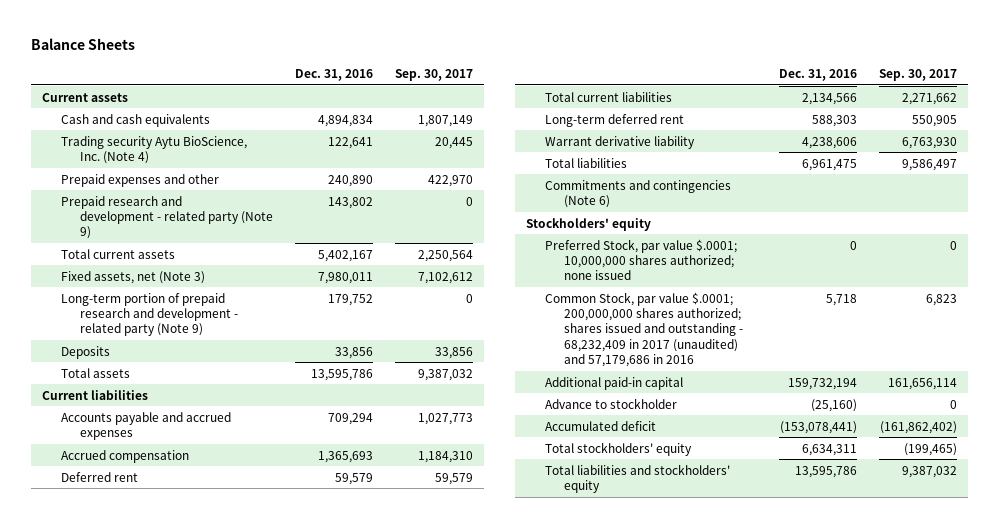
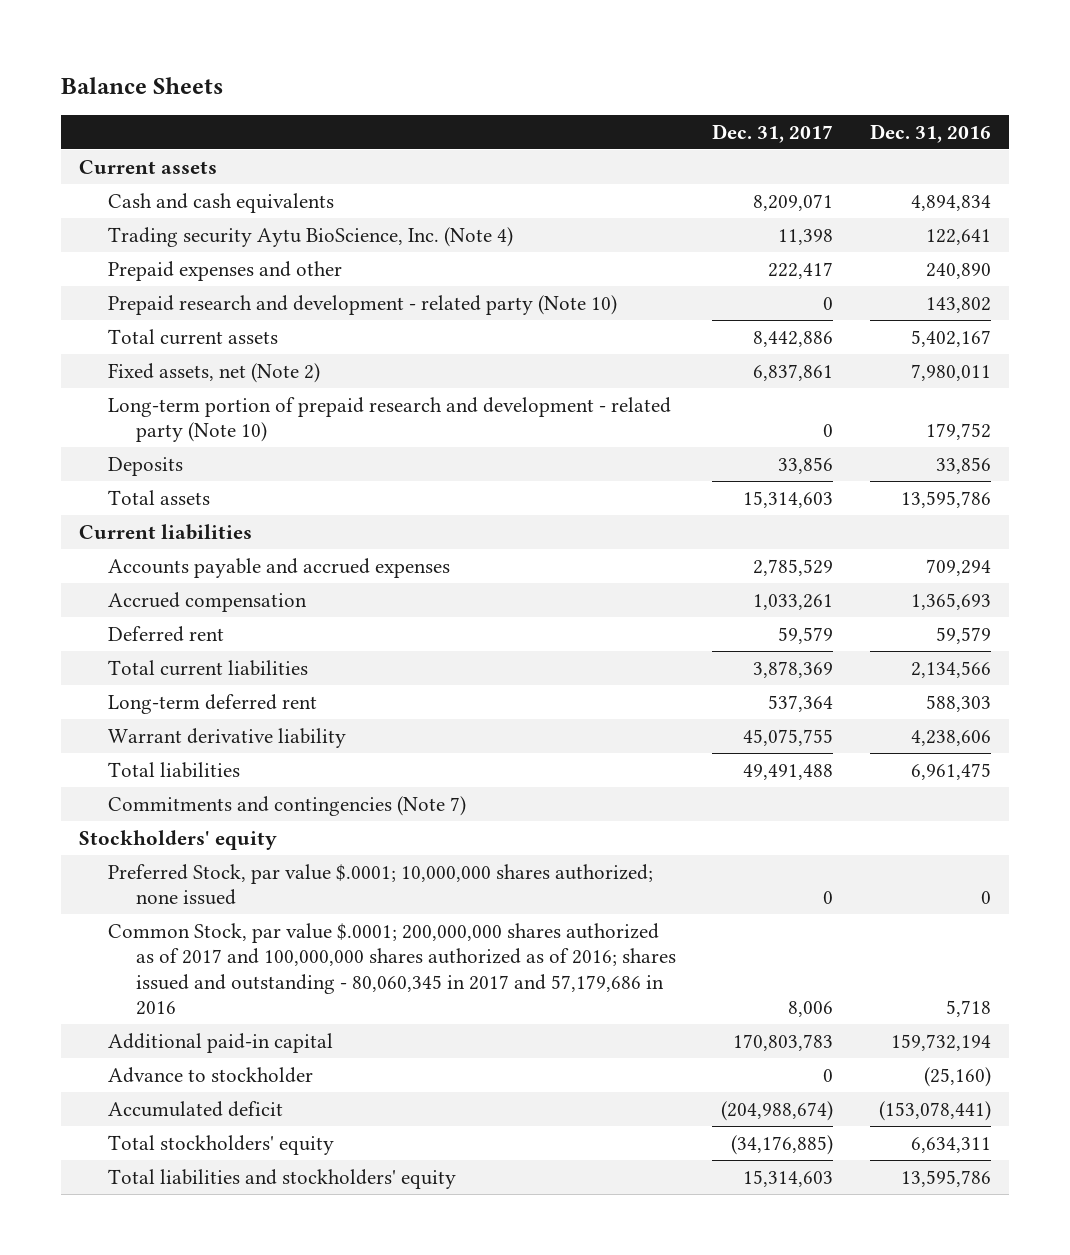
- | Dec. 31, 2016 | Sep. 30, 2017
+ | Dec. 31, 2017 | Dec. 31, 2016
- Prepaid research and development - related party (Note 9) | 143,802 | 0
+ Prepaid research and development - related party (Note 10) | 0 | 143,802
- Fixed assets, net (Note 3) | 7,980,011 | 7,102,612
- Long-term portion of prepaid research and development - related party (Note 9) | 179,752 | 0
+ Fixed assets, net (Note 2) | 6,837,861 | 7,980,011
+ Long-term portion of prepaid research and development - related party (Note 10) | 0 | 179,752
- Commitments and contingencies (Note 6)
+ Commitments and contingencies (Note 7)
- Common Stock, par value $.0001; 200,000,000 shares authorized; shares issued and outstanding - 68,232,409 in 2017 (unaudited) and 57,179,686 in 2016 | 5,718 | 6,823
+ Common Stock, par value $.0001; 200,000,000 shares authorized as of 2017 and 100,000,000 shares authorized as of 2016; shares issued and outstanding - 80,060,345 in 2017 and 57,179,686 in 2016 | 8,006 | 5,718

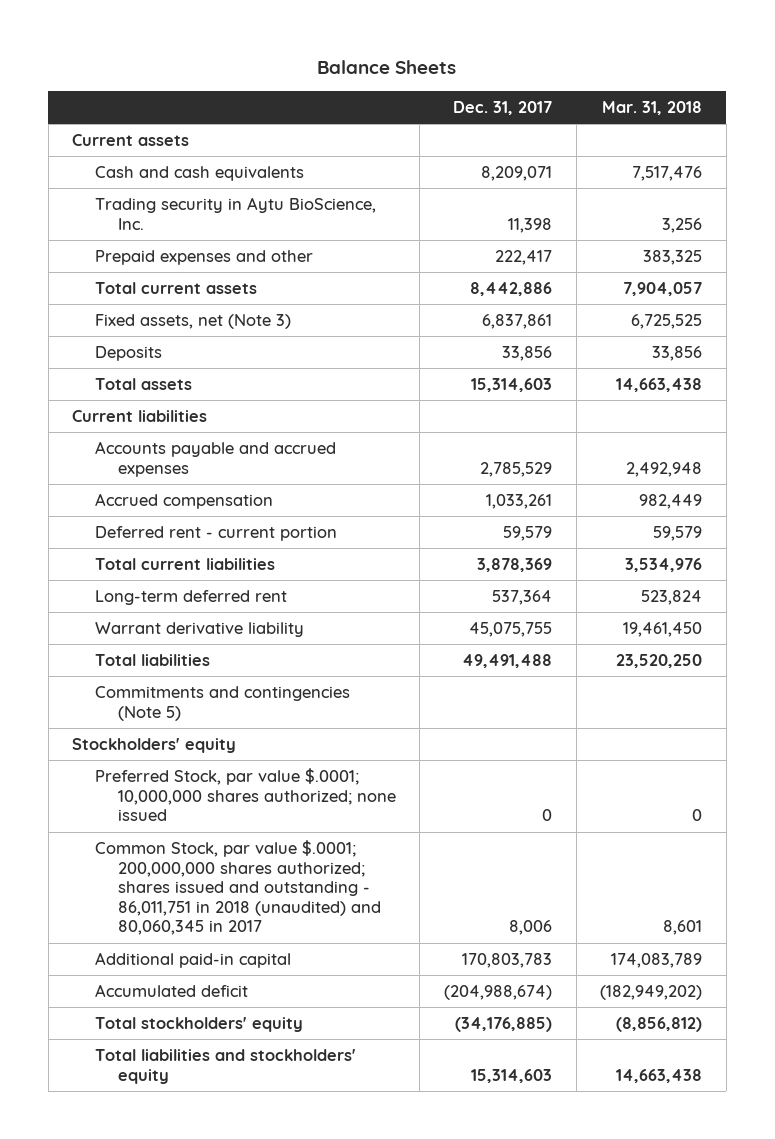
- | Dec. 31, 2017 | Dec. 31, 2016
+ | Dec. 31, 2017 | Mar. 31, 2018
- Trading security Aytu BioScience, Inc. (Note 4) | 11,398 | 122,641
+ Trading security in Aytu BioScience, Inc. | 11,398 | 3,256
- Prepaid research and development - related party (Note 10) | 0 | 143,802
- Fixed assets, net (Note 2) | 6,837,861 | 7,980,011
- Long-term portion of prepaid research and development - related party (Note 10) | 0 | 179,752
+ Fixed assets, net (Note 3) | 6,837,861 | 6,725,525
- Deferred rent | 59,579 | 59,579
+ Deferred rent - current portion | 59,579 | 59,579
- Commitments and contingencies (Note 7)
+ Commitments and contingencies (Note 5)
- Common Stock, par value $.0001; 200,000,000 shares authorized as of 2017 and 100,000,000 shares authorized as of 2016; shares issued and outstanding - 80,060,345 in 2017 and 57,179,686 in 2016 | 8,006 | 5,718
+ Common Stock, par value $.0001; 200,000,000 shares authorized; shares issued and outstanding - 86,011,751 in 2018 (unaudited) and 80,060,345 in 2017 | 8,006 | 8,601
- Advance to stockholder | 0 | (25,160)

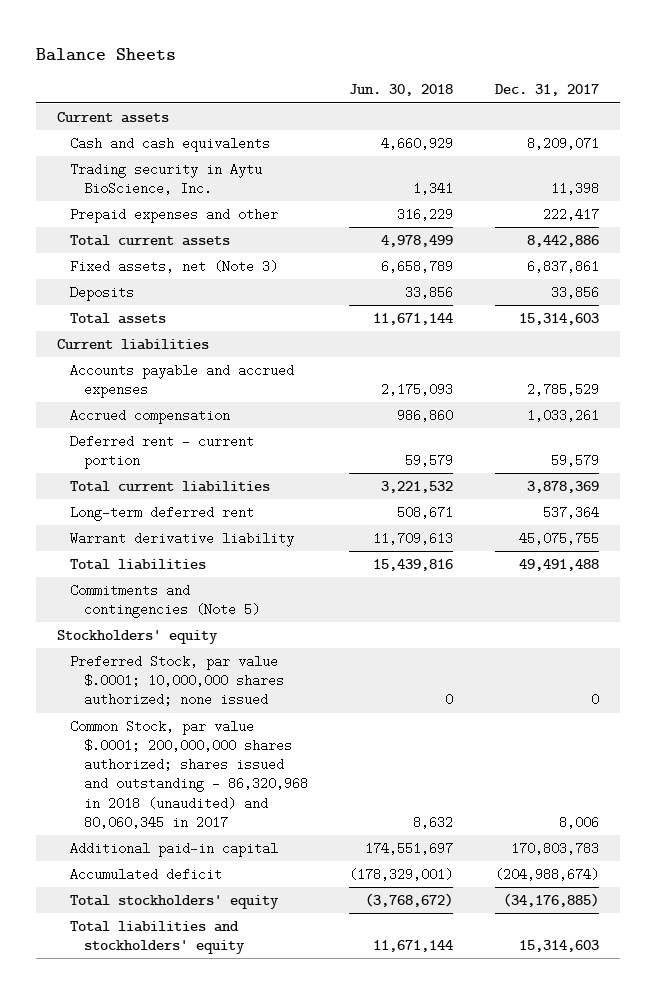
- | Dec. 31, 2017 | Mar. 31, 2018
+ | Jun. 30, 2018 | Dec. 31, 2017
- Common Stock, par value $.0001; 200,000,000 shares authorized; shares issued and outstanding - 86,011,751 in 2018 (unaudited) and 80,060,345 in 2017 | 8,006 | 8,601
+ Common Stock, par value $.0001; 200,000,000 shares authorized; shares issued and outstanding - 86,320,968 in 2018 (unaudited) and 80,060,345 in 2017 | 8,632 | 8,006

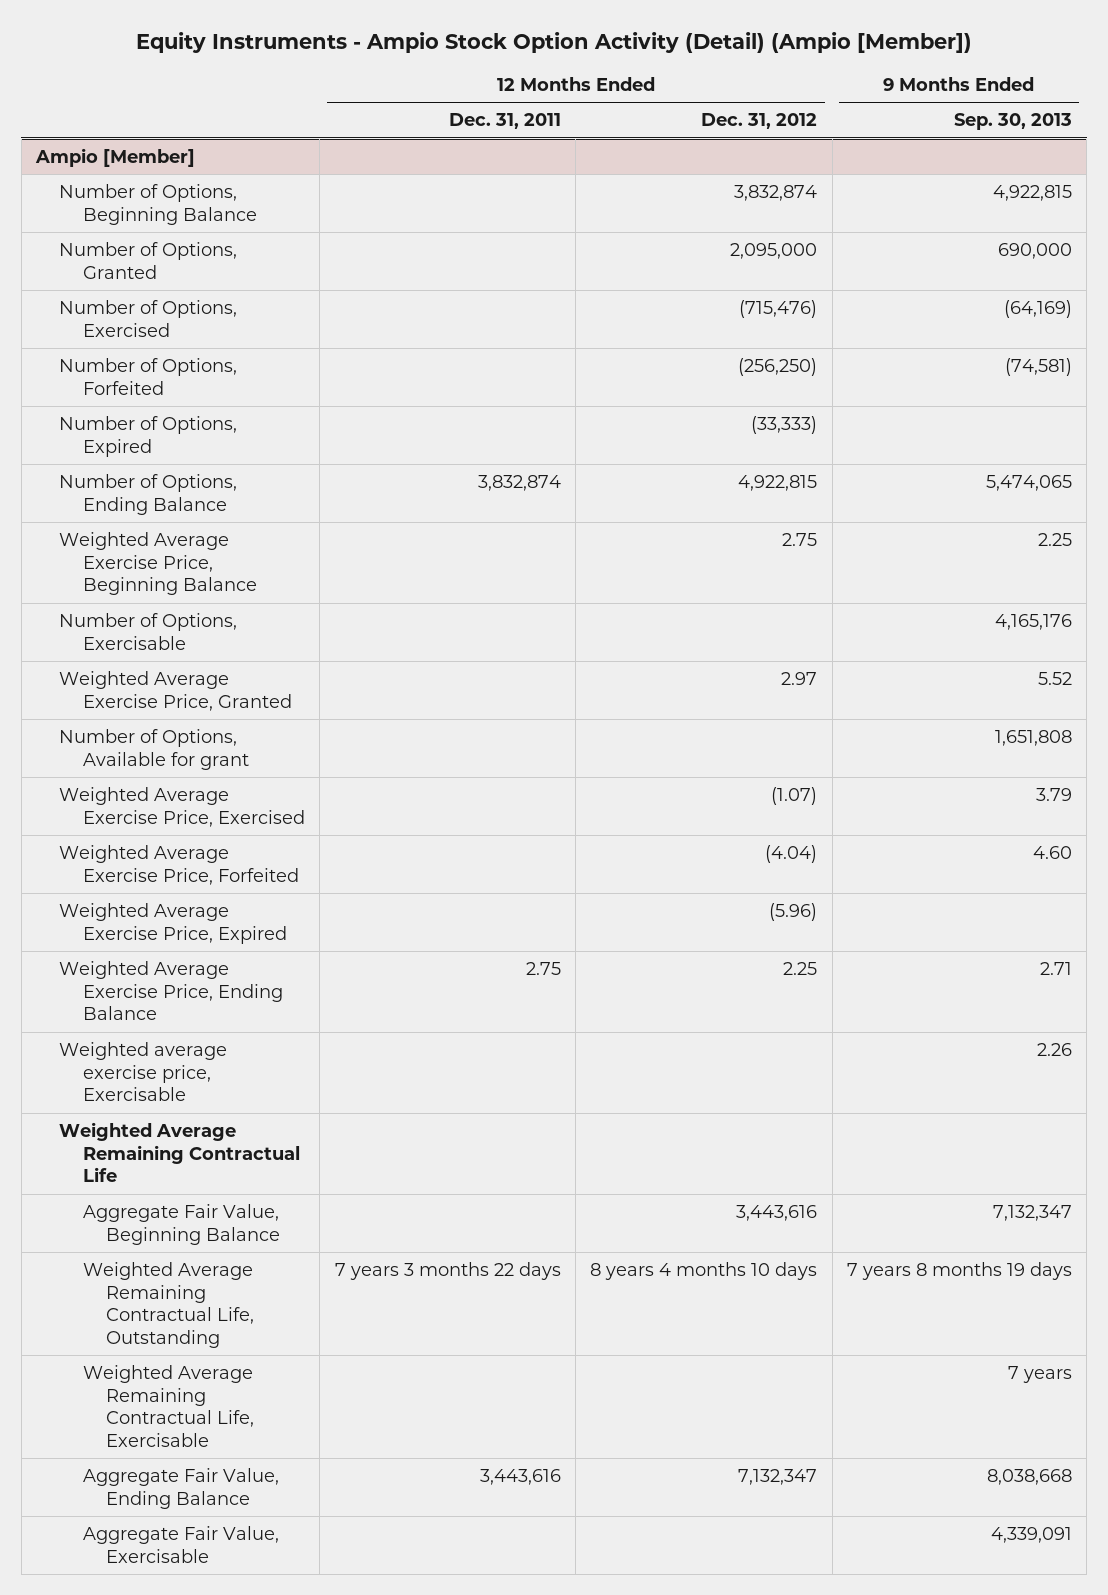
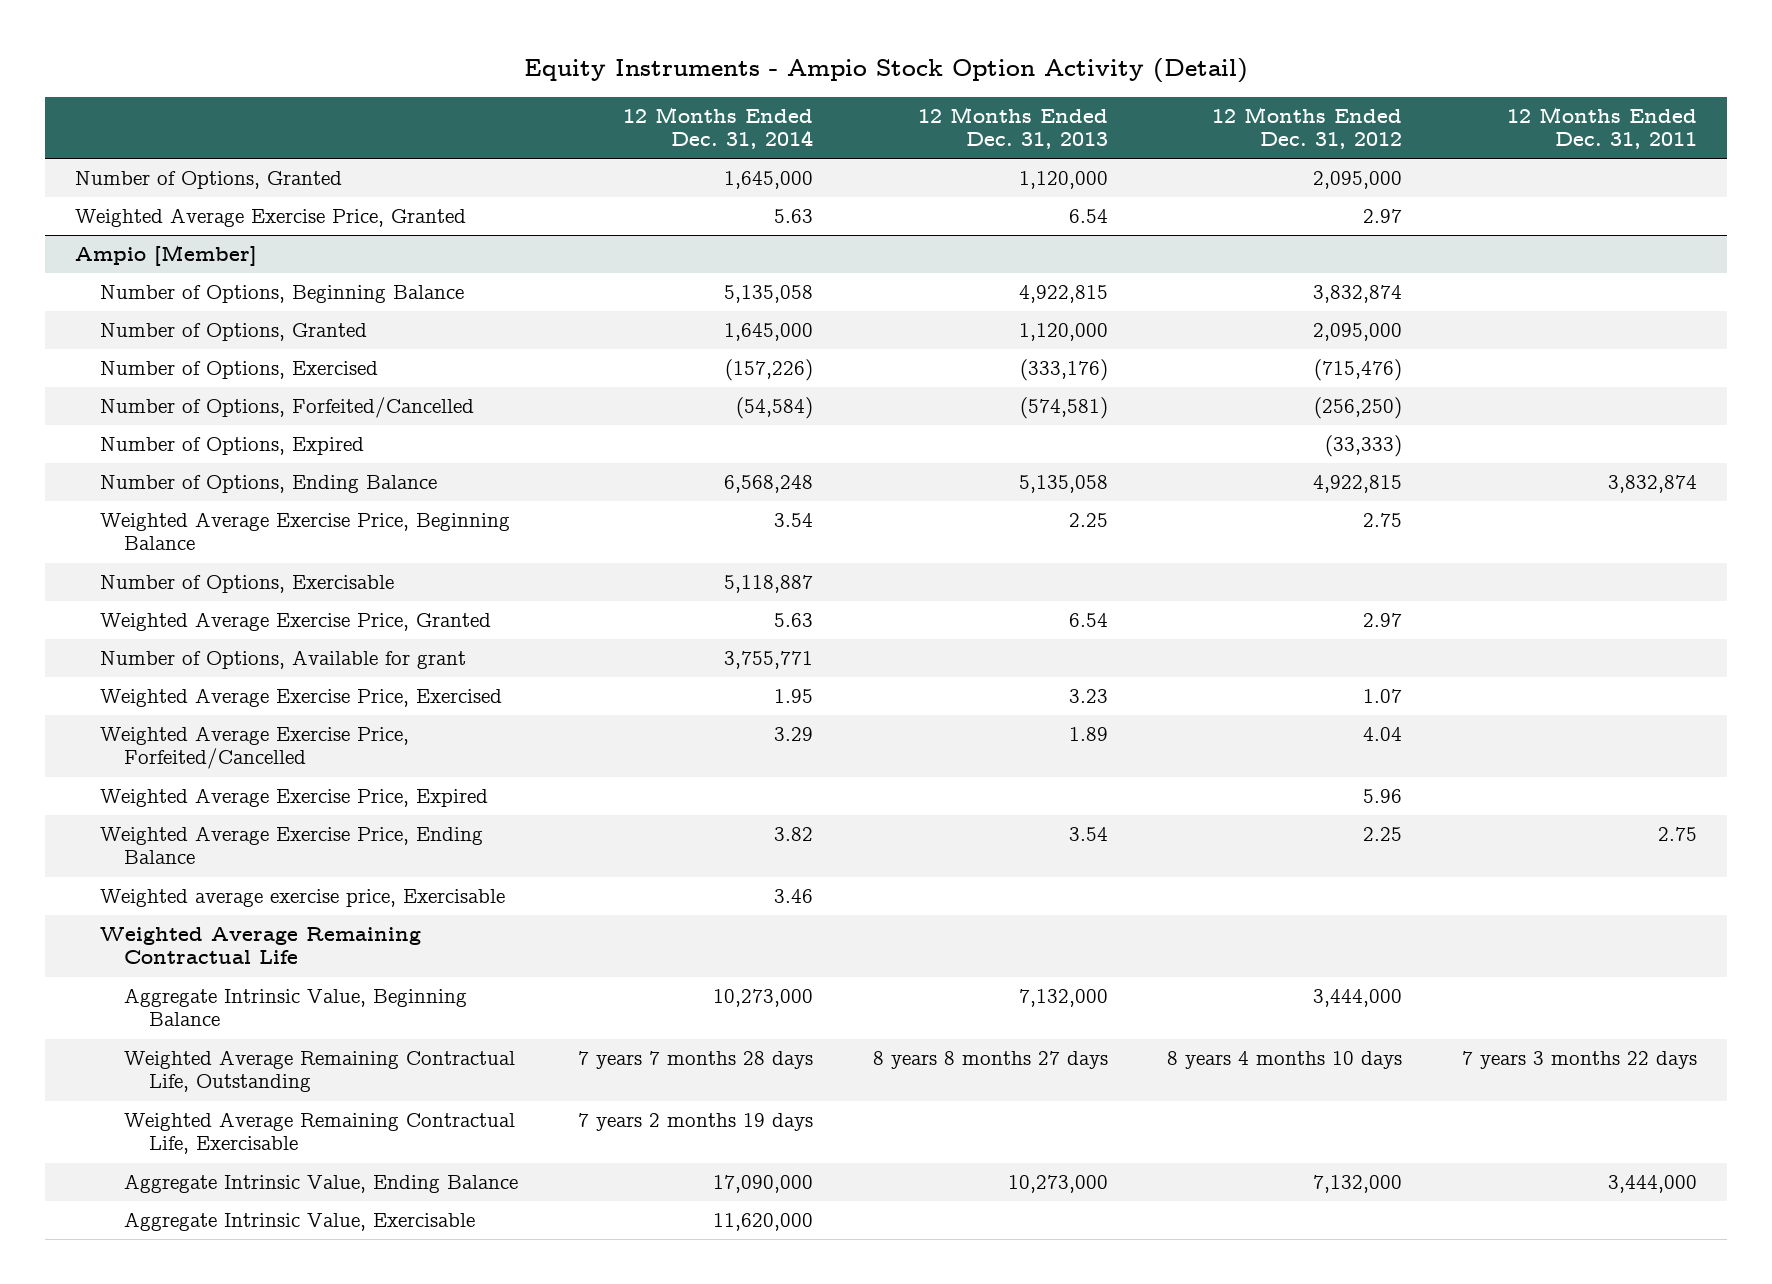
- Equity Instruments - Ampio Stock Option Activity (Detail) (Ampio [Member])
+ Equity Instruments - Ampio Stock Option Activity (Detail)
- | 12 Months Ended Dec. 31, 2011 | 12 Months Ended Dec. 31, 2012 | 9 Months Ended Sep. 30, 2013
+ | 12 Months Ended Dec. 31, 2014 | 12 Months Ended Dec. 31, 2013 | 12 Months Ended Dec. 31, 2012 | 12 Months Ended Dec. 31, 2011
+ Number of Options, Granted | 1,645,000 | 1,120,000 | 2,095,000 |
+ Weighted Average Exercise Price, Granted | 5.63 | 6.54 | 2.97 |
@ Ampio [Member]
- Number of Options, Forfeited | | (256,250) | (74,581)
+ Number of Options, Forfeited/Cancelled | (54,584) | (574,581) | (256,250) |
- Weighted Average Exercise Price, Exercised | | (1.07) | 3.79
- Weighted Average Exercise Price, Forfeited | | (4.04) | 4.60
- Weighted Average Exercise Price, Expired | | (5.96) |
+ Weighted Average Exercise Price, Exercised | 1.95 | 3.23 | 1.07 |
+ Weighted Average Exercise Price, Forfeited/Cancelled | 3.29 | 1.89 | 4.04 |
+ Weighted Average Exercise Price, Expired | | | 5.96 |
- Aggregate Fair Value, Beginning Balance | | 3,443,616 | 7,132,347
+ Aggregate Intrinsic Value, Beginning Balance | 10,273,000 | 7,132,000 | 3,444,000 |
- Aggregate Fair Value, Ending Balance | 3,443,616 | 7,132,347 | 8,038,668
- Aggregate Fair Value, Exercisable | | | 4,339,091
+ Aggregate Intrinsic Value, Ending Balance | 17,090,000 | 10,273,000 | 7,132,000 | 3,444,000
+ Aggregate Intrinsic Value, Exercisable | 11,620,000 | | |

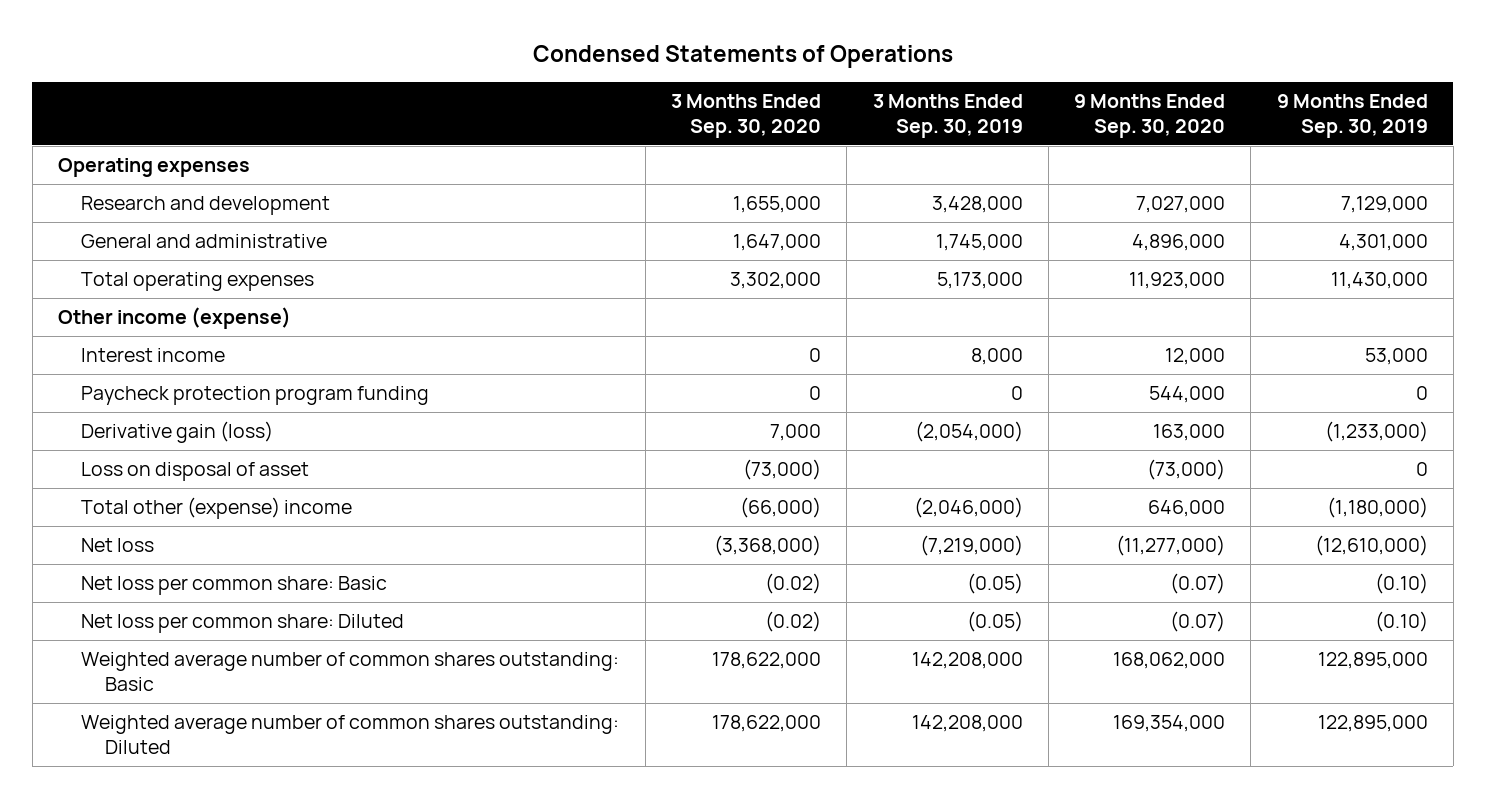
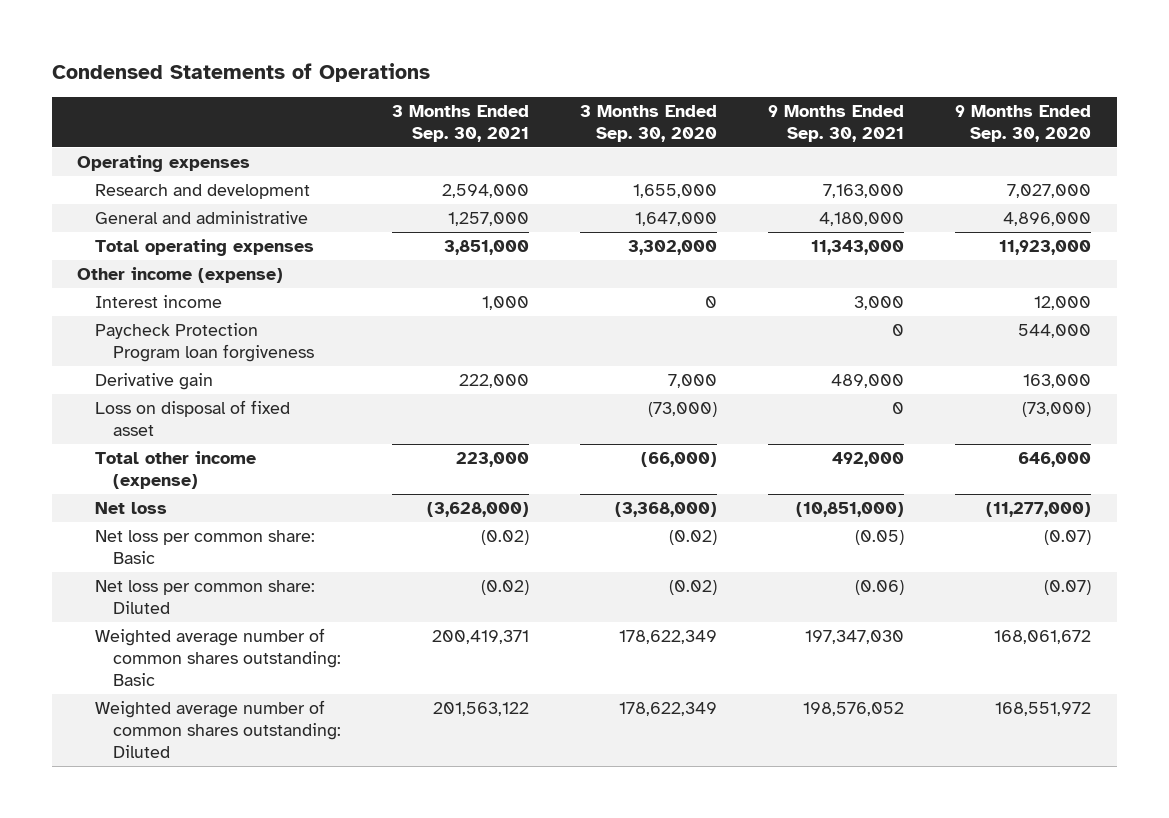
- | 3 Months Ended Sep. 30, 2020 | 3 Months Ended Sep. 30, 2019 | 9 Months Ended Sep. 30, 2020 | 9 Months Ended Sep. 30, 2019
+ | 3 Months Ended Sep. 30, 2021 | 3 Months Ended Sep. 30, 2020 | 9 Months Ended Sep. 30, 2021 | 9 Months Ended Sep. 30, 2020
- Paycheck protection program funding | 0 | 0 | 544,000 | 0
- Derivative gain (loss) | 7,000 | (2,054,000) | 163,000 | (1,233,000)
- Loss on disposal of asset | (73,000) | | (73,000) | 0
- Total other (expense) income | (66,000) | (2,046,000) | 646,000 | (1,180,000)
+ Paycheck Protection Program loan forgiveness | | | 0 | 544,000
+ Derivative gain | 222,000 | 7,000 | 489,000 | 163,000
+ Loss on disposal of fixed asset | | (73,000) | 0 | (73,000)
+ Total other income (expense) | 223,000 | (66,000) | 492,000 | 646,000
- Weighted average number of common shares outstanding: Basic | 178,622,000 | 142,208,000 | 168,062,000 | 122,895,000
- Weighted average number of common shares outstanding: Diluted | 178,622,000 | 142,208,000 | 169,354,000 | 122,895,000
+ Weighted average number of common shares outstanding: Basic | 200,419,371 | 178,622,349 | 197,347,030 | 168,061,672
+ Weighted average number of common shares outstanding: Diluted | 201,563,122 | 178,622,349 | 198,576,052 | 168,551,972

